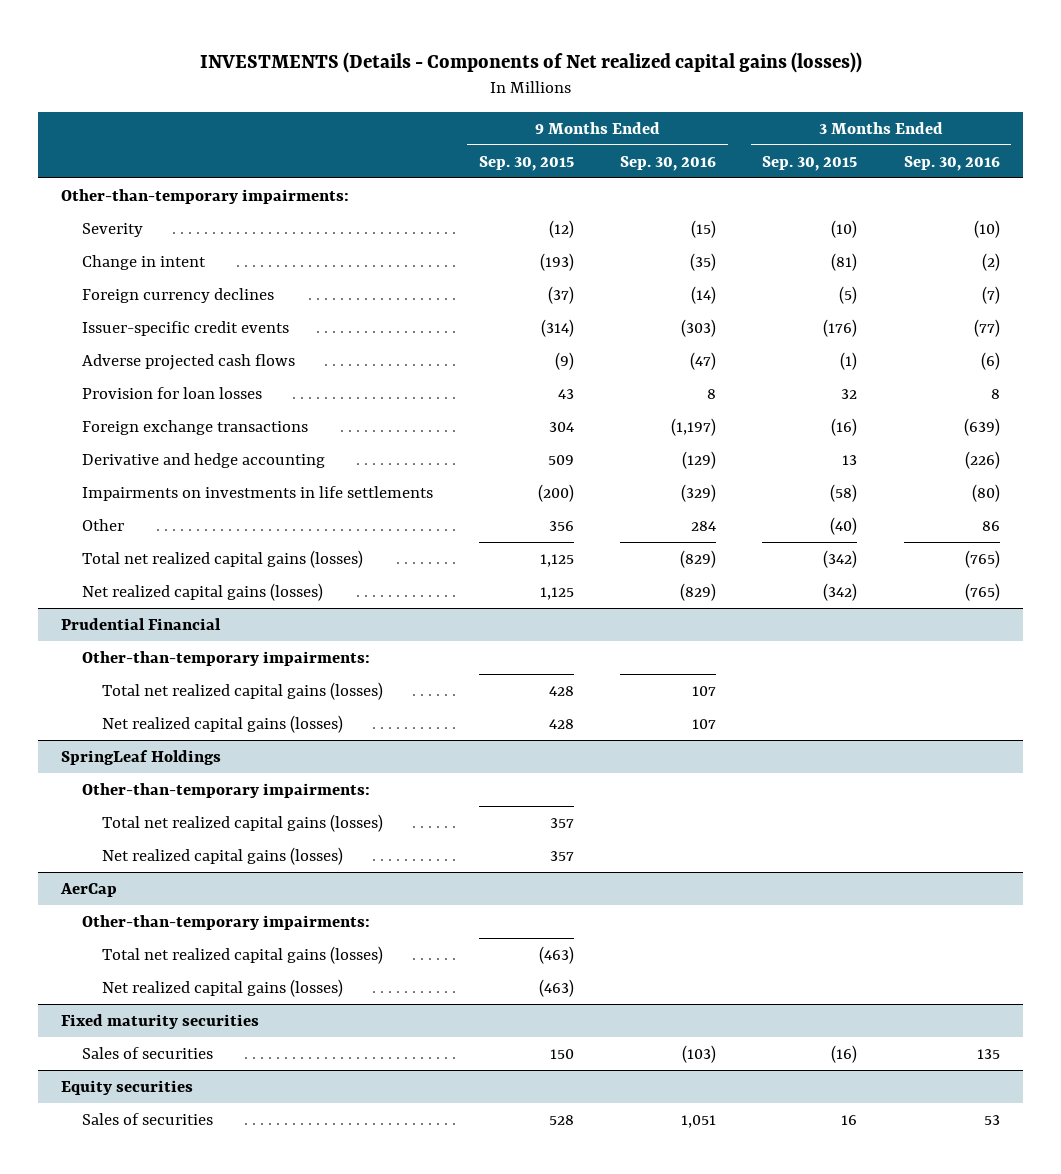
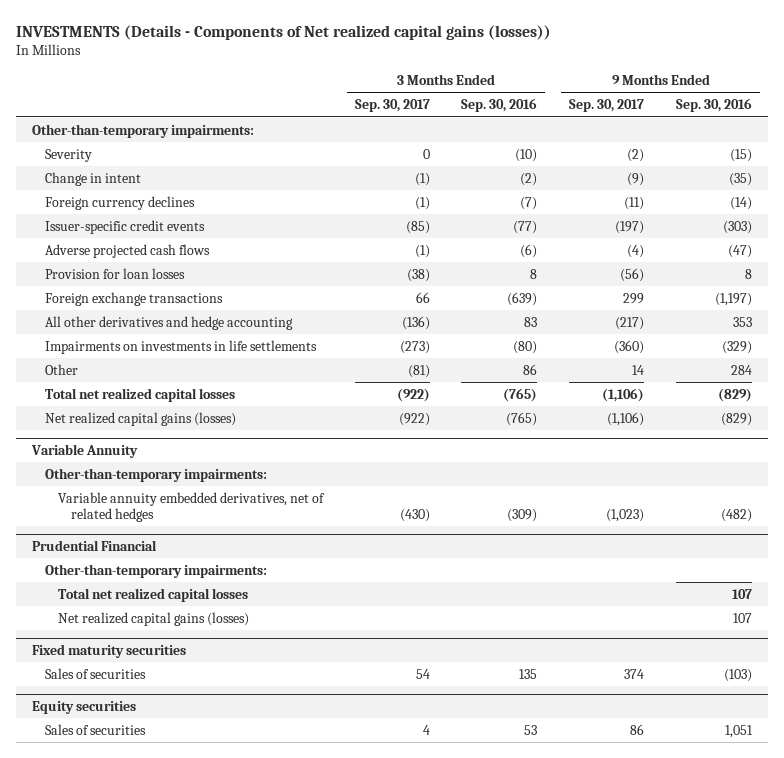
- | 9 Months Ended Sep. 30, 2015 | 9 Months Ended Sep. 30, 2016 | 3 Months Ended Sep. 30, 2015 | 3 Months Ended Sep. 30, 2016
+ | 3 Months Ended Sep. 30, 2017 | 3 Months Ended Sep. 30, 2016 | 9 Months Ended Sep. 30, 2017 | 9 Months Ended Sep. 30, 2016
- Derivative and hedge accounting | 509 | (129) | 13 | (226)
+ All other derivatives and hedge accounting | (136) | 83 | (217) | 353
- Total net realized capital gains (losses) | 1,125 | (829) | (342) | (765)
+ Total net realized capital losses | (922) | (765) | (1,106) | (829)
+ Variable Annuity
+ Other-than-temporary impairments:
+ Variable annuity embedded derivatives, net of related hedges | (430) | (309) | (1,023) | (482)
@ Prudential Financial
- Total net realized capital gains (losses) | 428 | 107 | |
+ Total net realized capital losses | | | | 107
- SpringLeaf Holdings
- Other-than-temporary impairments:
- Total net realized capital gains (losses) | 357 | | |
- Net realized capital gains (losses) | 357 | | |
- AerCap
- Other-than-temporary impairments:
- Total net realized capital gains (losses) | (463) | | |
- Net realized capital gains (losses) | (463) | | |

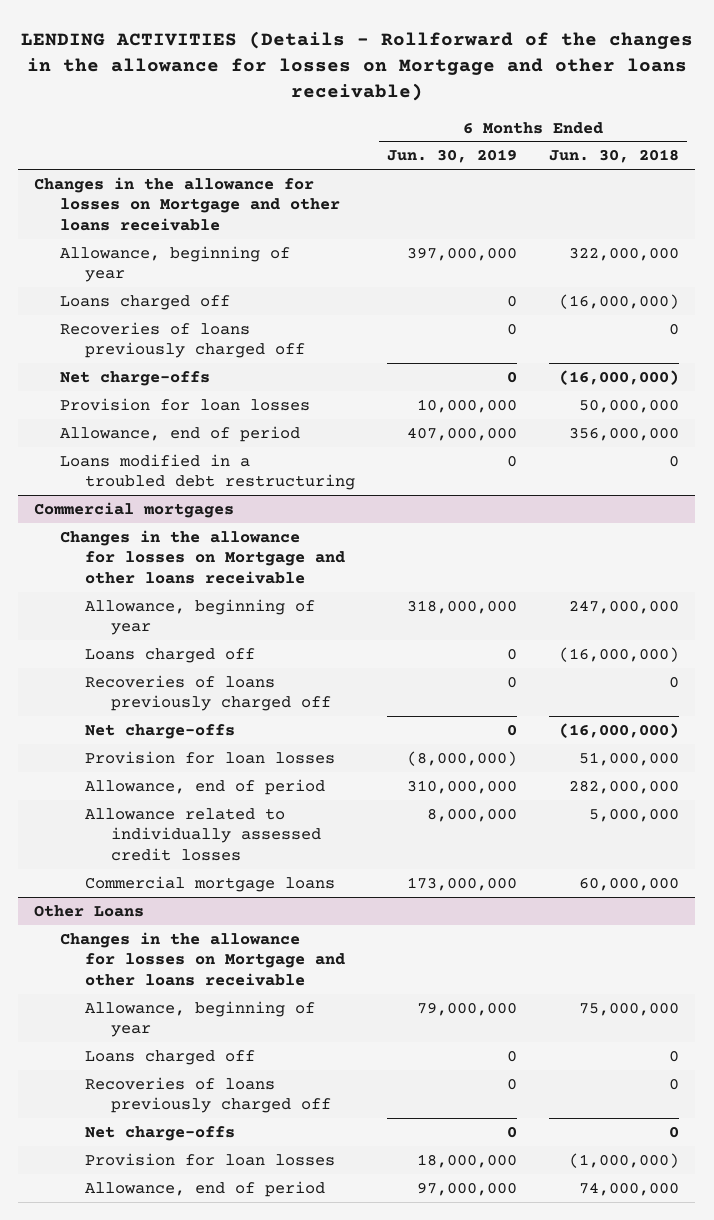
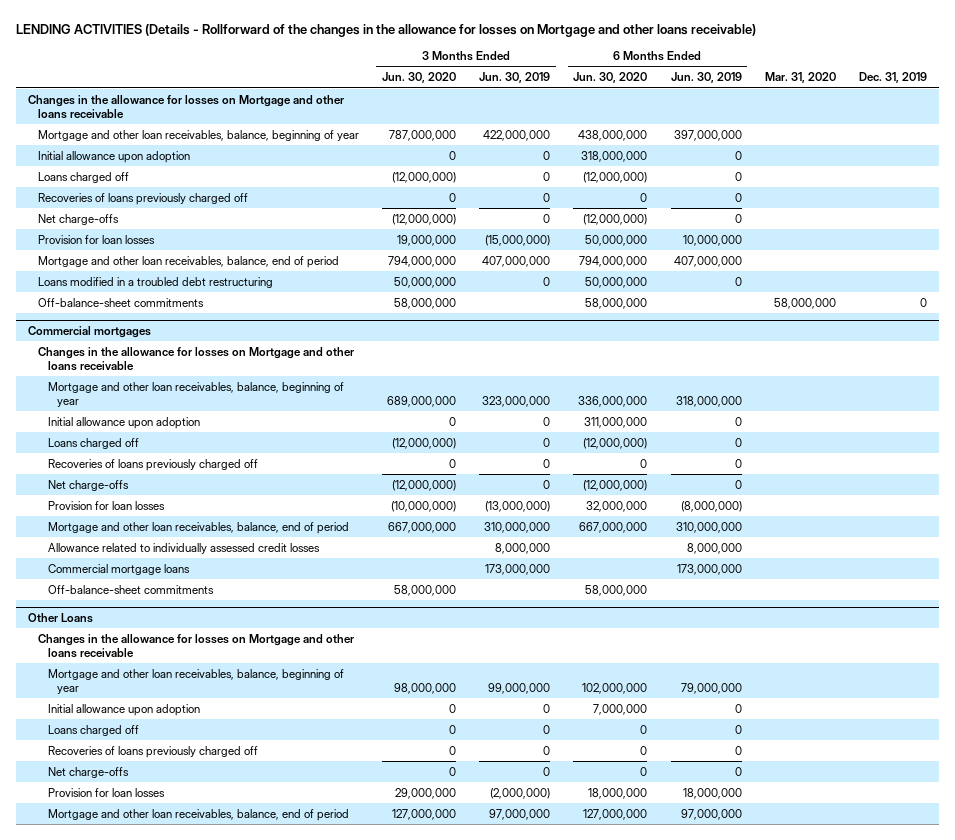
- | 6 Months Ended Jun. 30, 2019 | 6 Months Ended Jun. 30, 2018
+ | 3 Months Ended Jun. 30, 2020 | 3 Months Ended Jun. 30, 2019 | 6 Months Ended Jun. 30, 2020 | 6 Months Ended Jun. 30, 2019 | Mar. 31, 2020 | Dec. 31, 2019
- Allowance, beginning of year | 397,000,000 | 322,000,000
+ Mortgage and other loan receivables, balance, beginning of year | 787,000,000 | 422,000,000 | 438,000,000 | 397,000,000 | |
+ Initial allowance upon adoption | 0 | 0 | 318,000,000 | 0 | |
- Allowance, end of period | 407,000,000 | 356,000,000
+ Mortgage and other loan receivables, balance, end of period | 794,000,000 | 407,000,000 | 794,000,000 | 407,000,000 | |
+ Off-balance-sheet commitments | 58,000,000 | | 58,000,000 | | 58,000,000 | 0
@ Commercial mortgages
- Allowance, beginning of year | 318,000,000 | 247,000,000
+ Mortgage and other loan receivables, balance, beginning of year | 689,000,000 | 323,000,000 | 336,000,000 | 318,000,000 | |
+ Initial allowance upon adoption | 0 | 0 | 311,000,000 | 0 | |
- Allowance, end of period | 310,000,000 | 282,000,000
+ Mortgage and other loan receivables, balance, end of period | 667,000,000 | 310,000,000 | 667,000,000 | 310,000,000 | |
+ Off-balance-sheet commitments | 58,000,000 | | 58,000,000 | | |
@ Other Loans
- Allowance, beginning of year | 79,000,000 | 75,000,000
+ Mortgage and other loan receivables, balance, beginning of year | 98,000,000 | 99,000,000 | 102,000,000 | 79,000,000 | |
+ Initial allowance upon adoption | 0 | 0 | 7,000,000 | 0 | |
- Allowance, end of period | 97,000,000 | 74,000,000
+ Mortgage and other loan receivables, balance, end of period | 127,000,000 | 97,000,000 | 127,000,000 | 97,000,000 | |

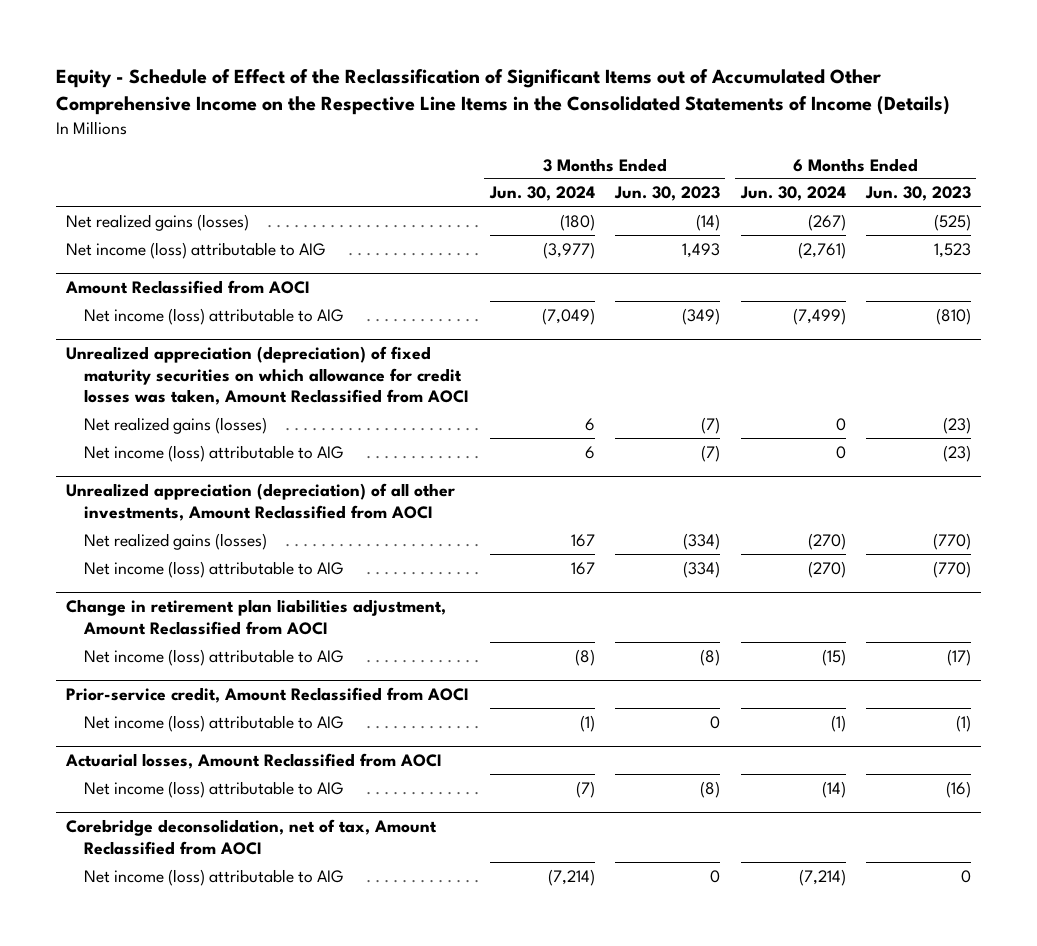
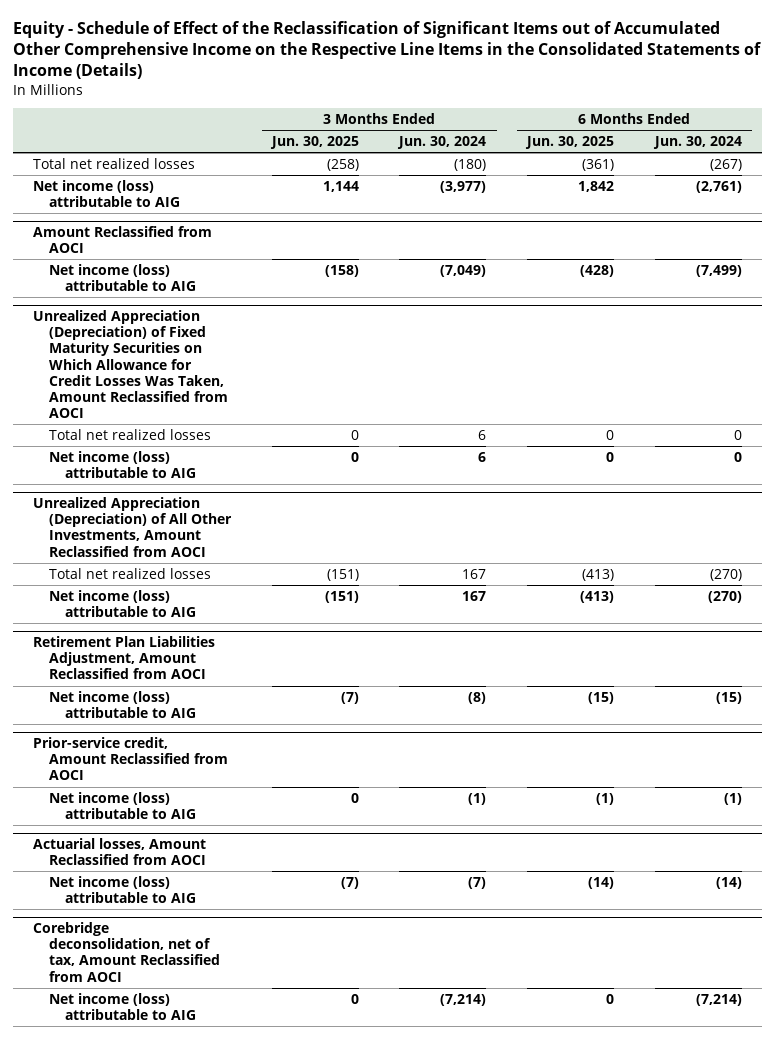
- | 3 Months Ended Jun. 30, 2024 | 3 Months Ended Jun. 30, 2023 | 6 Months Ended Jun. 30, 2024 | 6 Months Ended Jun. 30, 2023
+ | 3 Months Ended Jun. 30, 2025 | 3 Months Ended Jun. 30, 2024 | 6 Months Ended Jun. 30, 2025 | 6 Months Ended Jun. 30, 2024
- Net realized gains (losses) | (180) | (14) | (267) | (525)
+ Total net realized losses | (258) | (180) | (361) | (267)
- Unrealized appreciation (depreciation) of fixed maturity securities on which allowance for credit losses was taken, Amount Reclassified from AOCI
- Net realized gains (losses) | 6 | (7) | 0 | (23)
+ Unrealized Appreciation (Depreciation) of Fixed Maturity Securities on Which Allowance for Credit Losses Was Taken, Amount Reclassified from AOCI
+ Total net realized losses | 0 | 6 | 0 | 0
- Unrealized appreciation (depreciation) of all other investments, Amount Reclassified from AOCI
- Net realized gains (losses) | 167 | (334) | (270) | (770)
+ Unrealized Appreciation (Depreciation) of All Other Investments, Amount Reclassified from AOCI
+ Total net realized losses | (151) | 167 | (413) | (270)
- Change in retirement plan liabilities adjustment, Amount Reclassified from AOCI
+ Retirement Plan Liabilities Adjustment, Amount Reclassified from AOCI

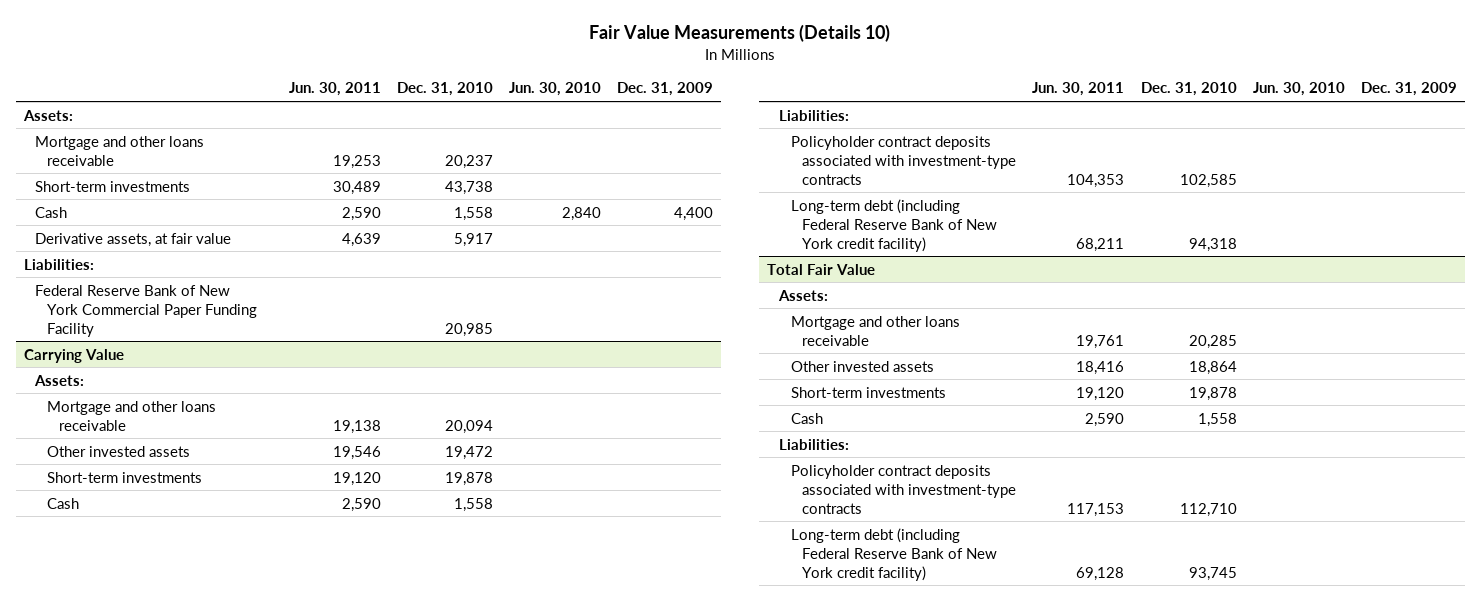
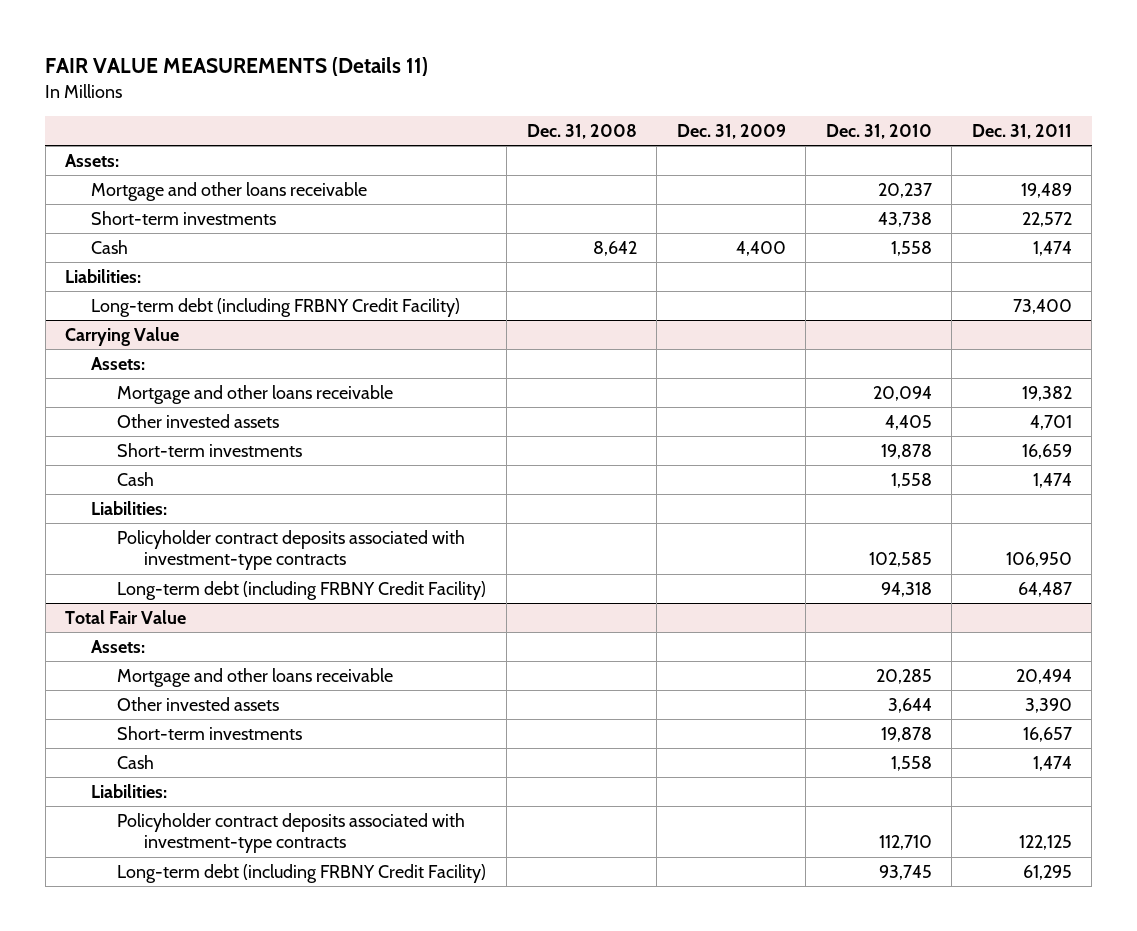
- Fair Value Measurements (Details 10)
+ FAIR VALUE MEASUREMENTS (Details 11)
- | Jun. 30, 2011 | Dec. 31, 2010 | Jun. 30, 2010 | Dec. 31, 2009
+ | Dec. 31, 2008 | Dec. 31, 2009 | Dec. 31, 2010 | Dec. 31, 2011
- Derivative assets, at fair value | 4,639 | 5,917 | |
- Federal Reserve Bank of New York Commercial Paper Funding Facility | | 20,985 | |
+ Long-term debt (including FRBNY Credit Facility) | | | | 73,400
@ Carrying Value
- Other invested assets | 19,546 | 19,472 | |
+ Other invested assets | | | 4,405 | 4,701
- Long-term debt (including Federal Reserve Bank of New York credit facility) | 68,211 | 94,318 | |
+ Long-term debt (including FRBNY Credit Facility) | | | 94,318 | 64,487
@ Total Fair Value
- Other invested assets | 18,416 | 18,864 | |
+ Other invested assets | | | 3,644 | 3,390
- Long-term debt (including Federal Reserve Bank of New York credit facility) | 69,128 | 93,745 | |
+ Long-term debt (including FRBNY Credit Facility) | | | 93,745 | 61,295

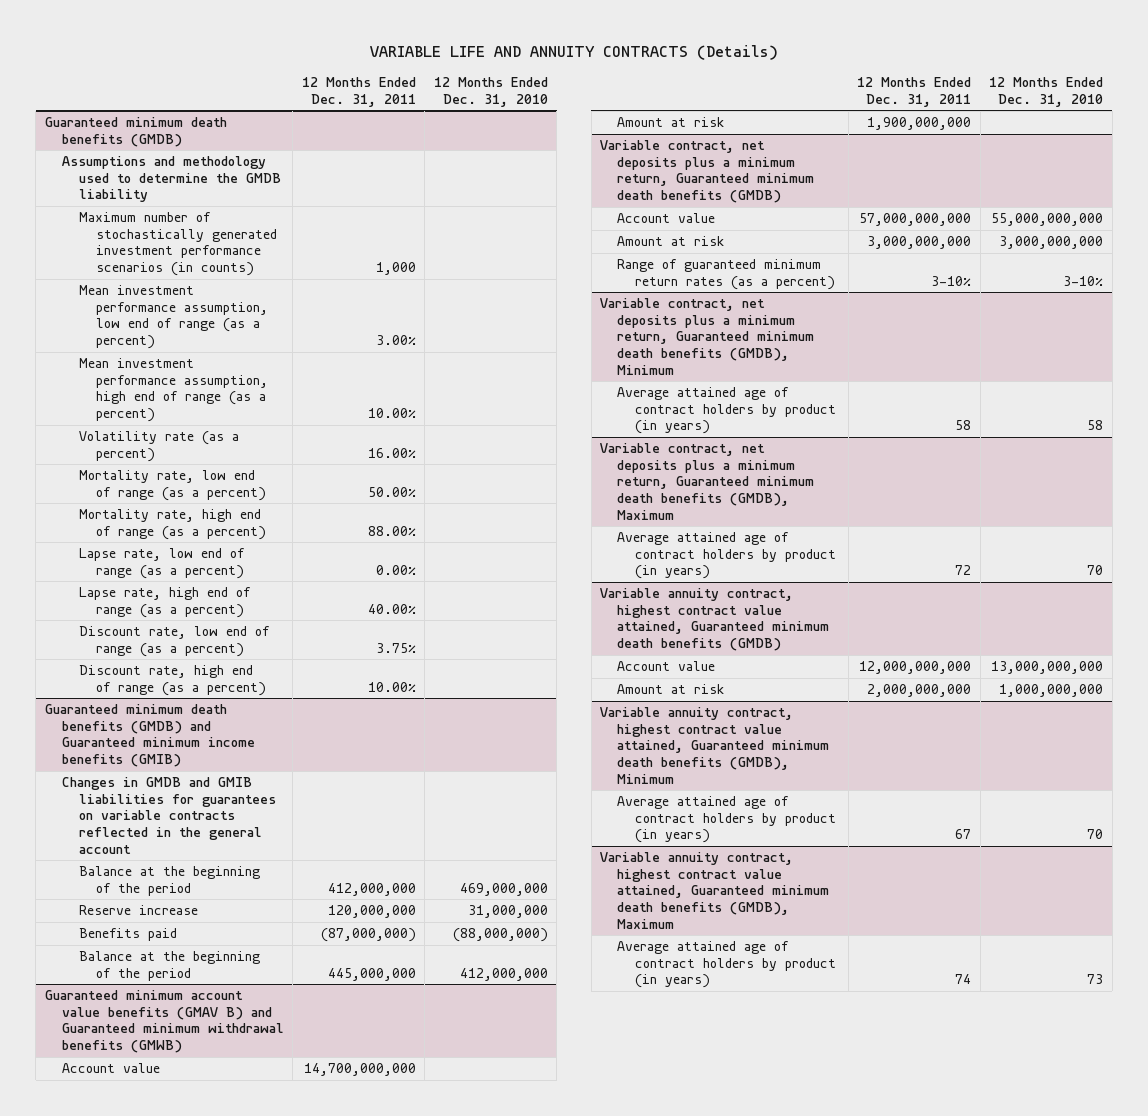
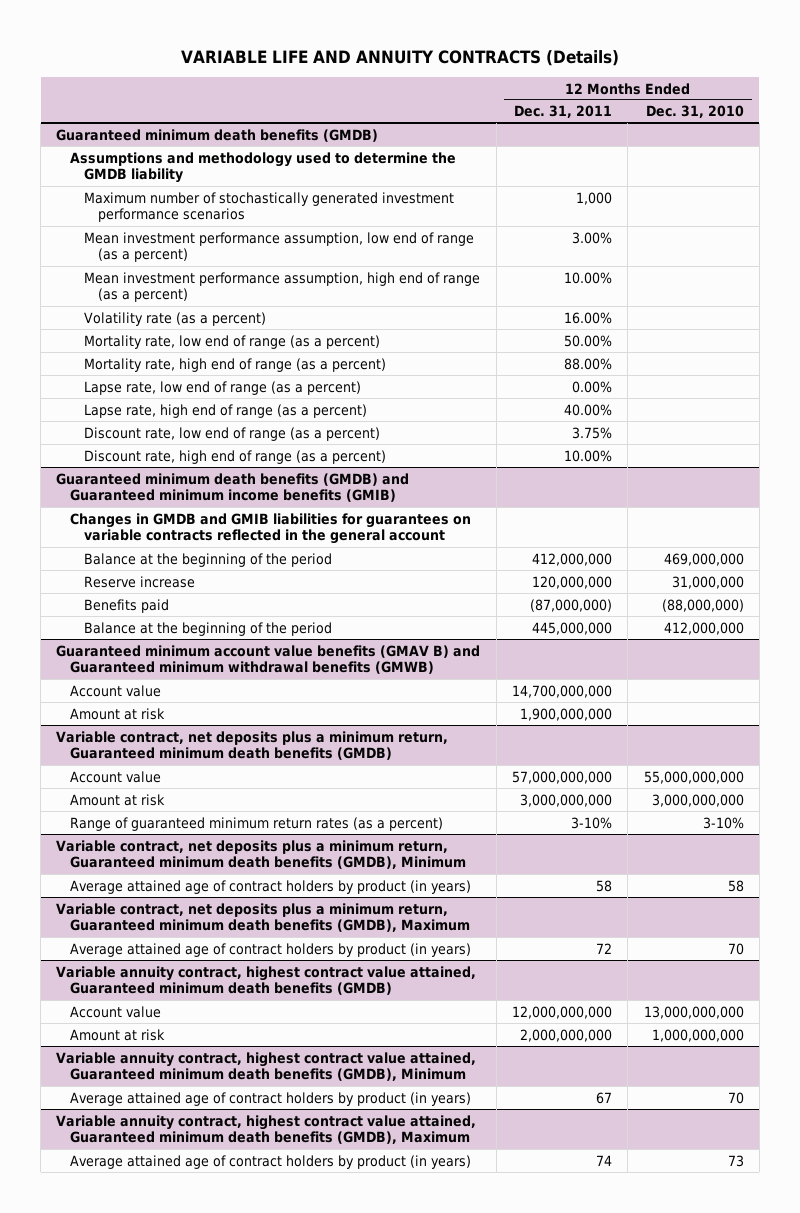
@ Guaranteed minimum death benefits (GMDB)
- Maximum number of stochastically generated investment performance scenarios (in counts) | 1,000 |
+ Maximum number of stochastically generated investment performance scenarios | 1,000 |

